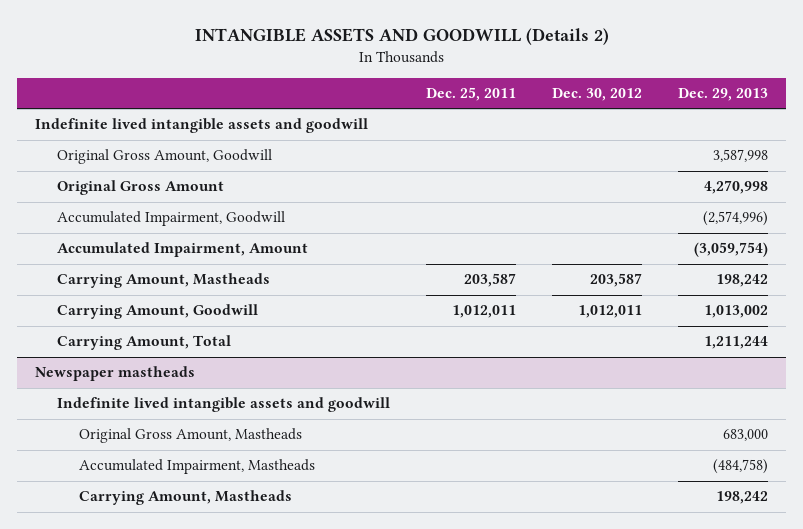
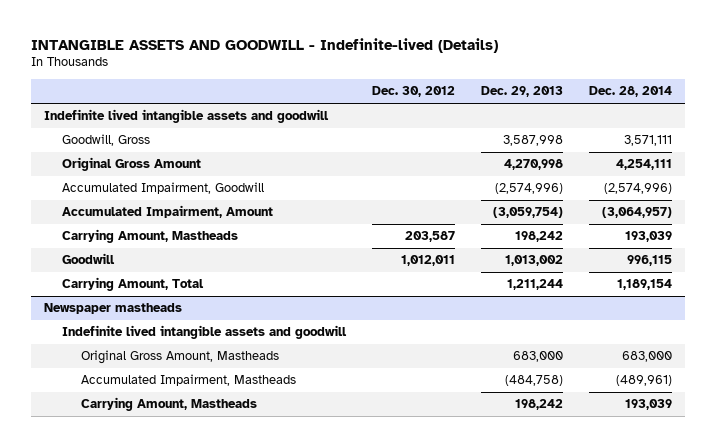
- INTANGIBLE ASSETS AND GOODWILL (Details 2)
+ INTANGIBLE ASSETS AND GOODWILL - Indefinite-lived (Details)
- | Dec. 25, 2011 | Dec. 30, 2012 | Dec. 29, 2013
+ | Dec. 30, 2012 | Dec. 29, 2013 | Dec. 28, 2014
- Original Gross Amount, Goodwill | | | 3,587,998
+ Goodwill, Gross | | 3,587,998 | 3,571,111
- Carrying Amount, Goodwill | 1,012,011 | 1,012,011 | 1,013,002
+ Goodwill | 1,012,011 | 1,013,002 | 996,115

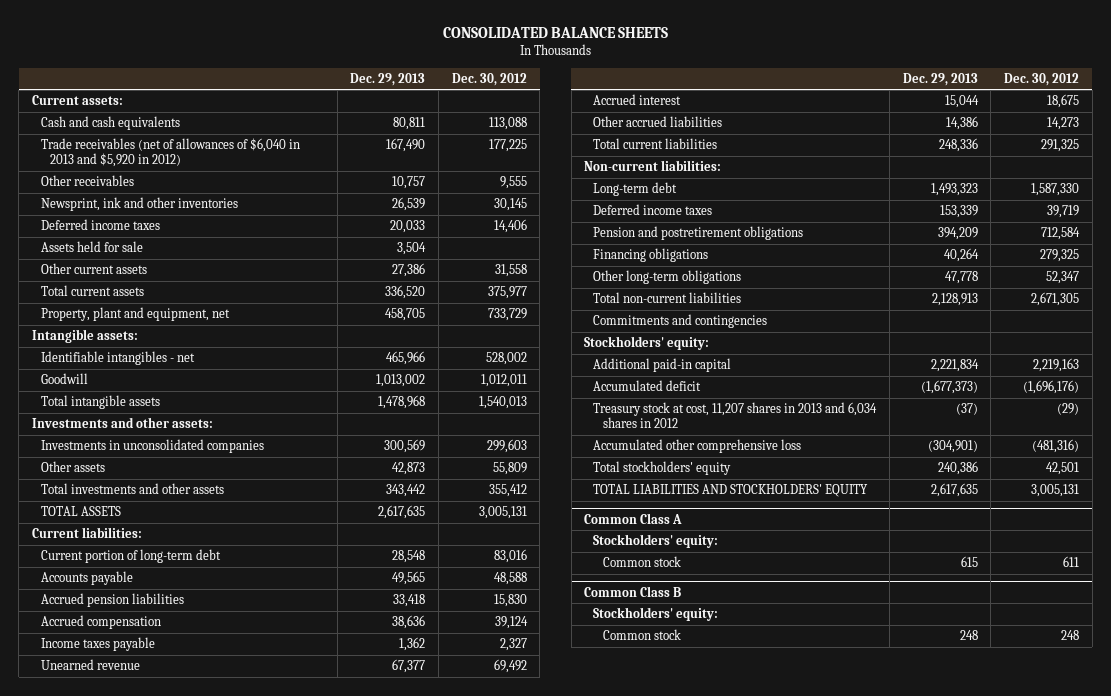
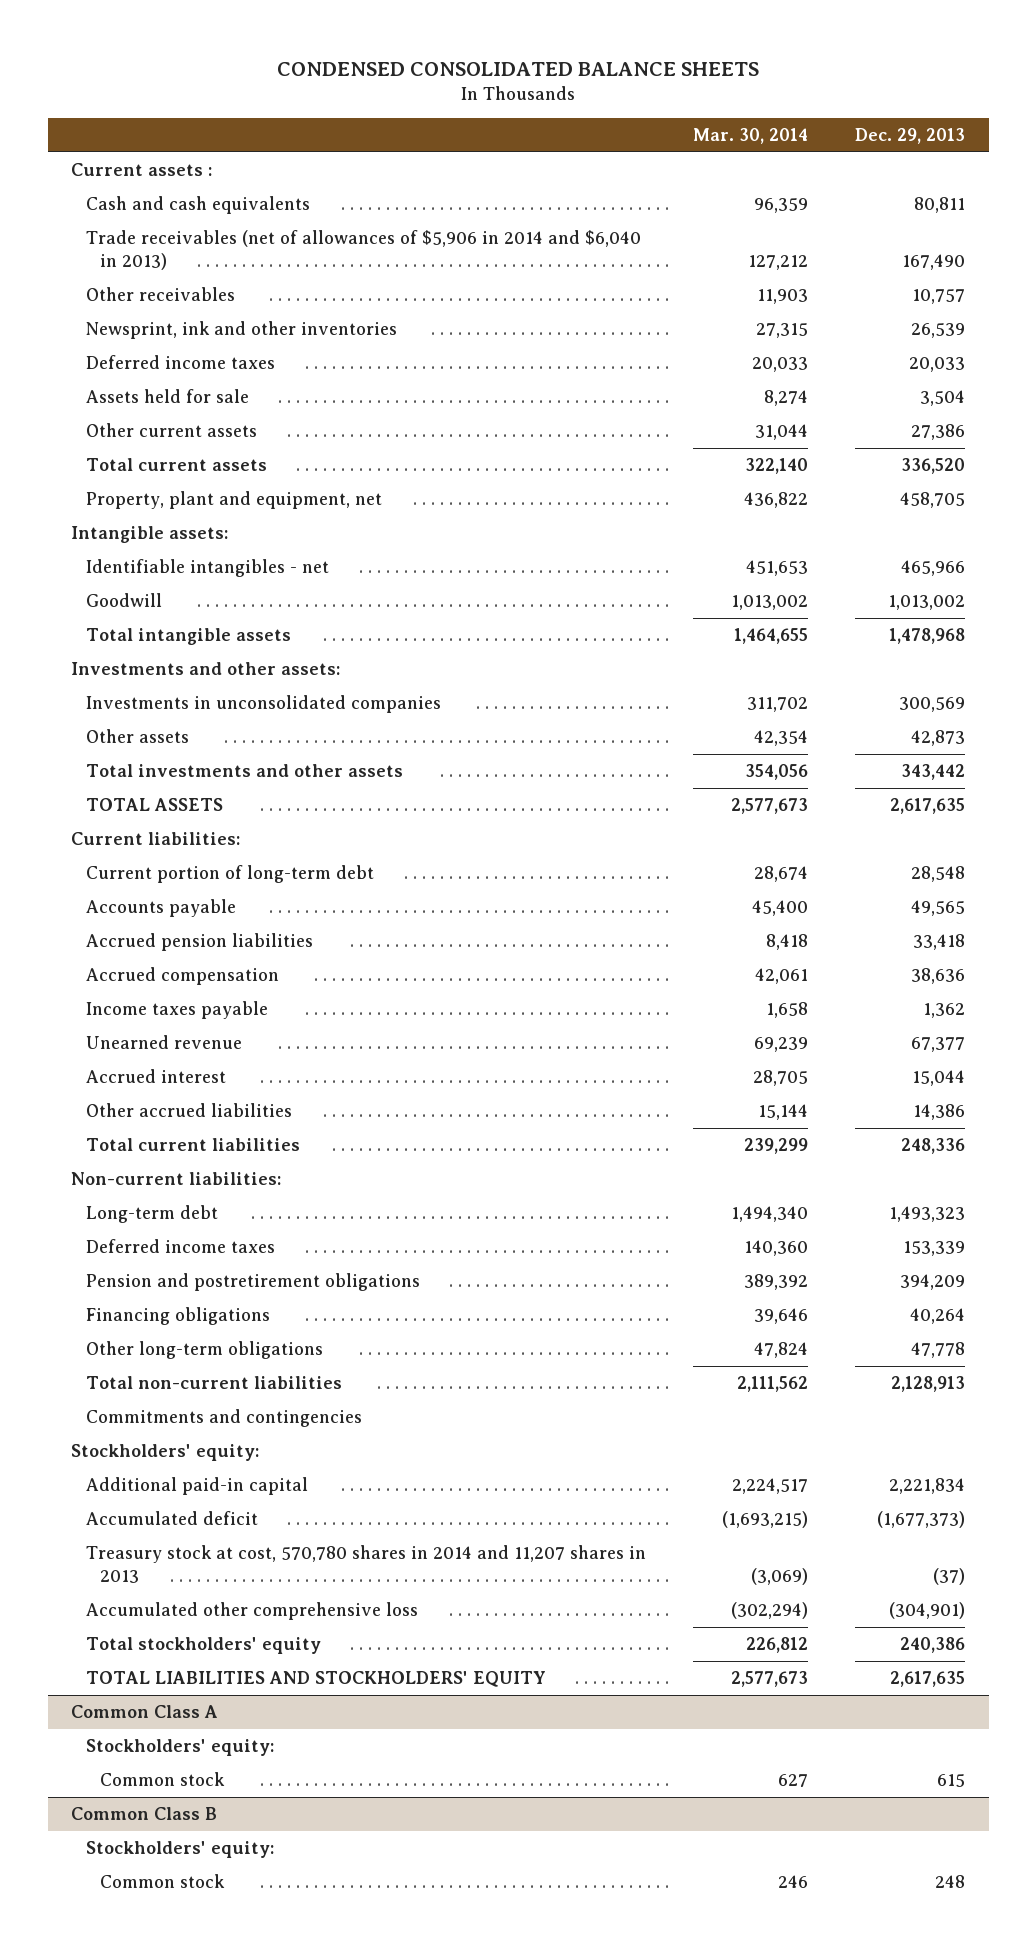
- CONSOLIDATED BALANCE SHEETS
+ CONDENSED CONSOLIDATED BALANCE SHEETS
- | Dec. 29, 2013 | Dec. 30, 2012
+ | Mar. 30, 2014 | Dec. 29, 2013
- Current assets:
+ Current assets :
- Trade receivables (net of allowances of $6,040 in 2013 and $5,920 in 2012) | 167,490 | 177,225
+ Trade receivables (net of allowances of $5,906 in 2014 and $6,040 in 2013) | 127,212 | 167,490
- Treasury stock at cost, 11,207 shares in 2013 and 6,034 shares in 2012 | (37) | (29)
+ Treasury stock at cost, 570,780 shares in 2014 and 11,207 shares in 2013 | (3,069) | (37)

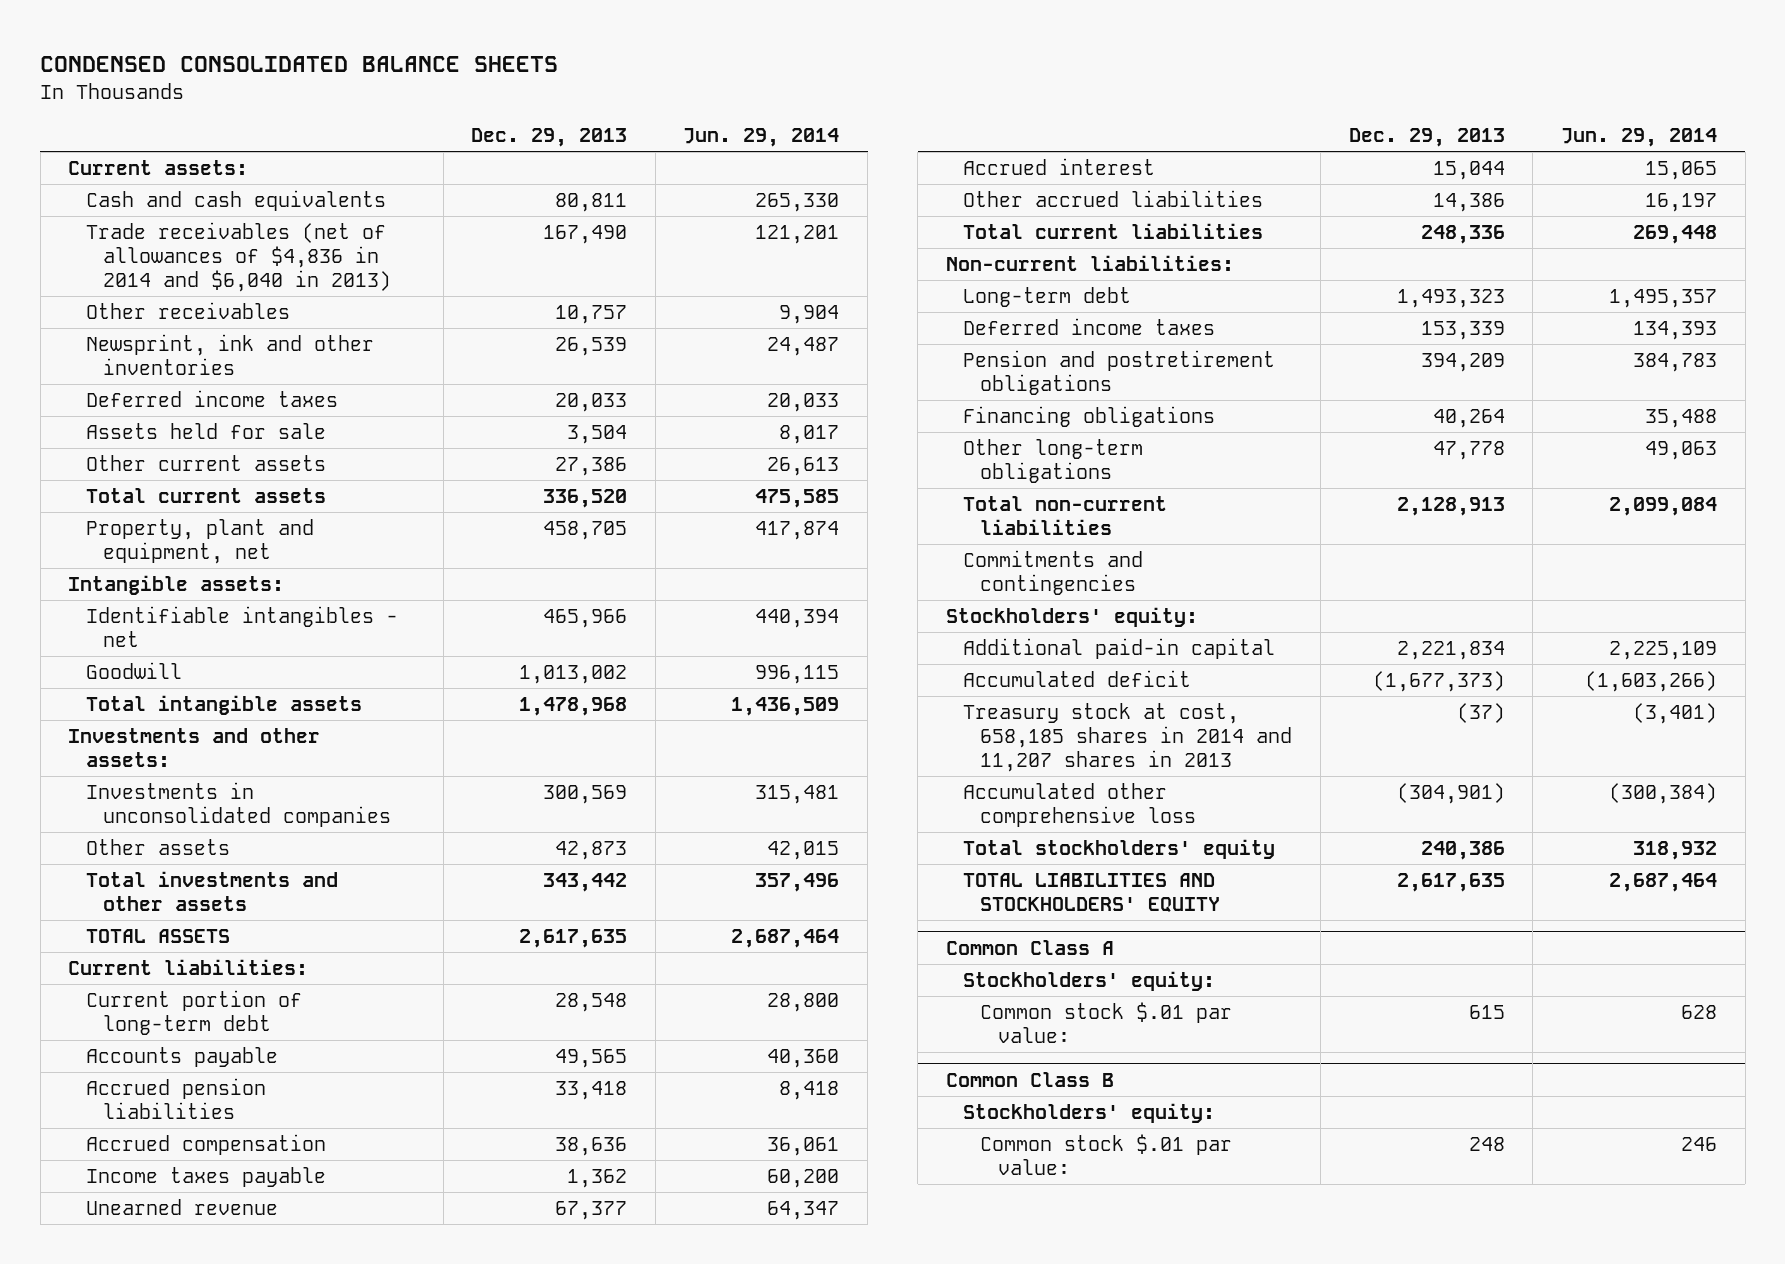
- | Mar. 30, 2014 | Dec. 29, 2013
+ | Dec. 29, 2013 | Jun. 29, 2014
- Current assets :
+ Current assets:
- Trade receivables (net of allowances of $5,906 in 2014 and $6,040 in 2013) | 127,212 | 167,490
+ Trade receivables (net of allowances of $4,836 in 2014 and $6,040 in 2013) | 167,490 | 121,201
- Treasury stock at cost, 570,780 shares in 2014 and 11,207 shares in 2013 | (3,069) | (37)
+ Treasury stock at cost, 658,185 shares in 2014 and 11,207 shares in 2013 | (37) | (3,401)
@ Common Class A
- Common stock | 627 | 615
+ Common stock $.01 par value: | 615 | 628
@ Common Class B
- Common stock | 246 | 248
+ Common stock $.01 par value: | 248 | 246

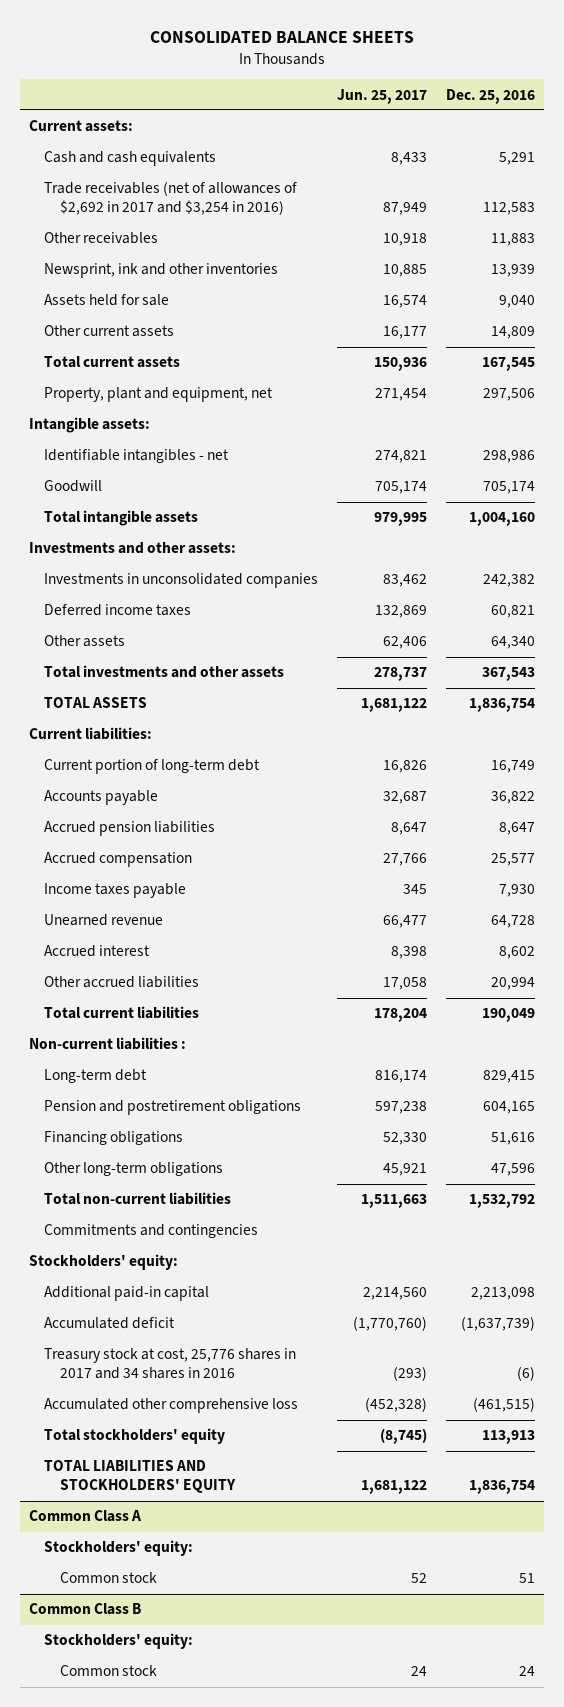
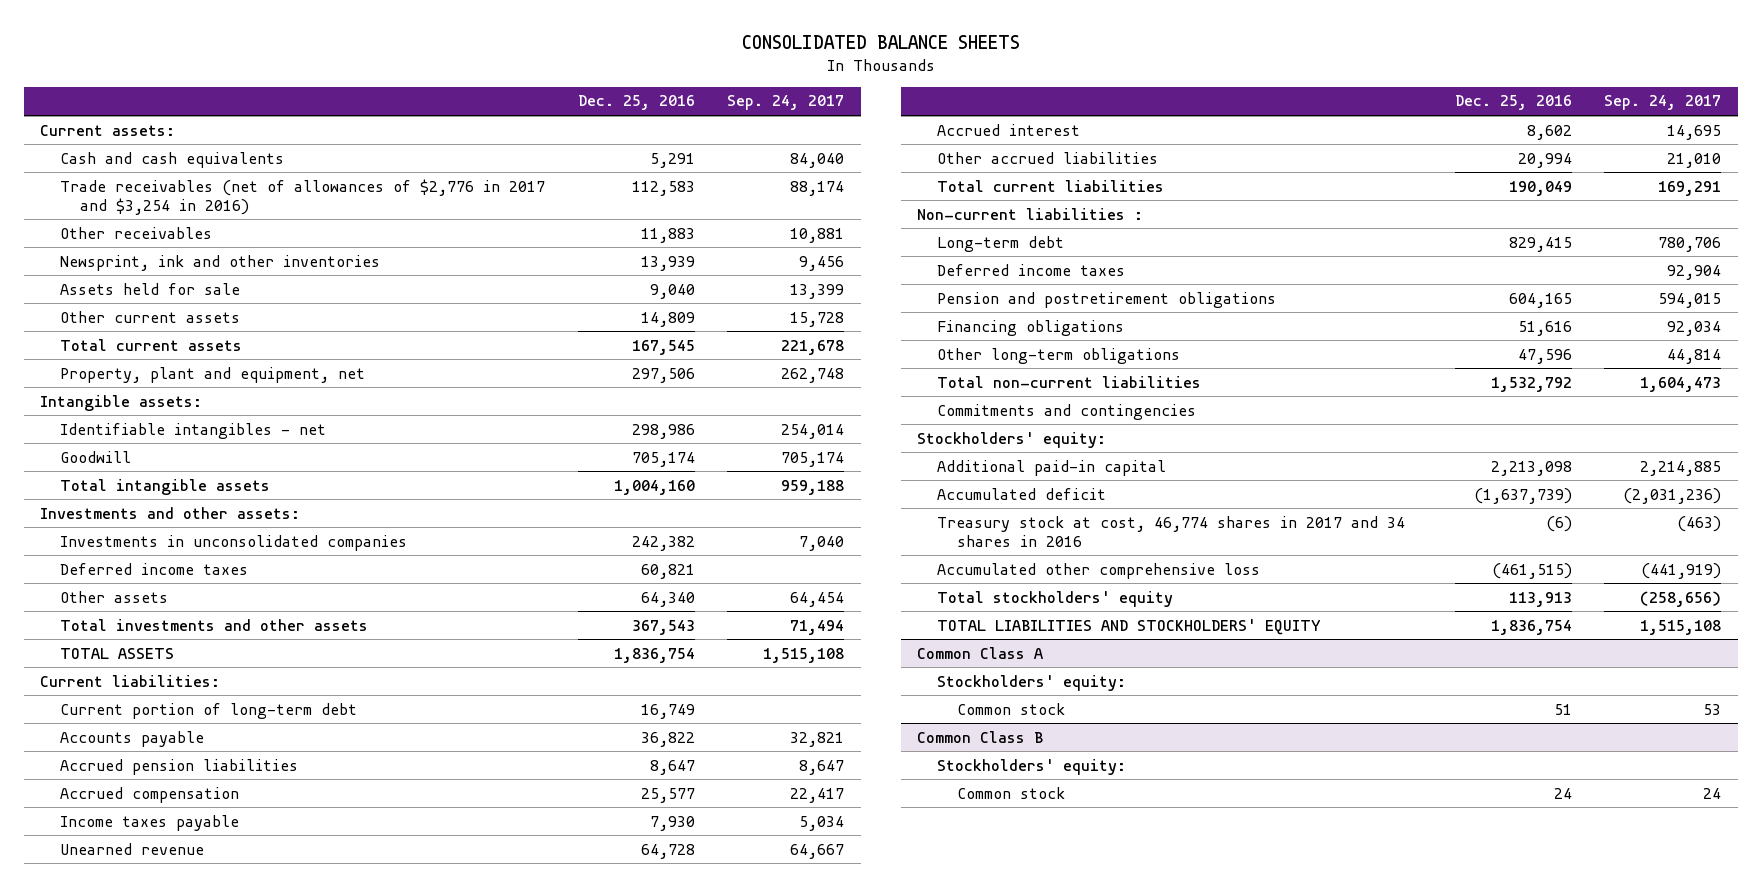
- | Jun. 25, 2017 | Dec. 25, 2016
+ | Dec. 25, 2016 | Sep. 24, 2017
- Trade receivables (net of allowances of $2,692 in 2017 and $3,254 in 2016) | 87,949 | 112,583
+ Trade receivables (net of allowances of $2,776 in 2017 and $3,254 in 2016) | 112,583 | 88,174
+ Deferred income taxes | | 92,904
- Treasury stock at cost, 25,776 shares in 2017 and 34 shares in 2016 | (293) | (6)
+ Treasury stock at cost, 46,774 shares in 2017 and 34 shares in 2016 | (6) | (463)

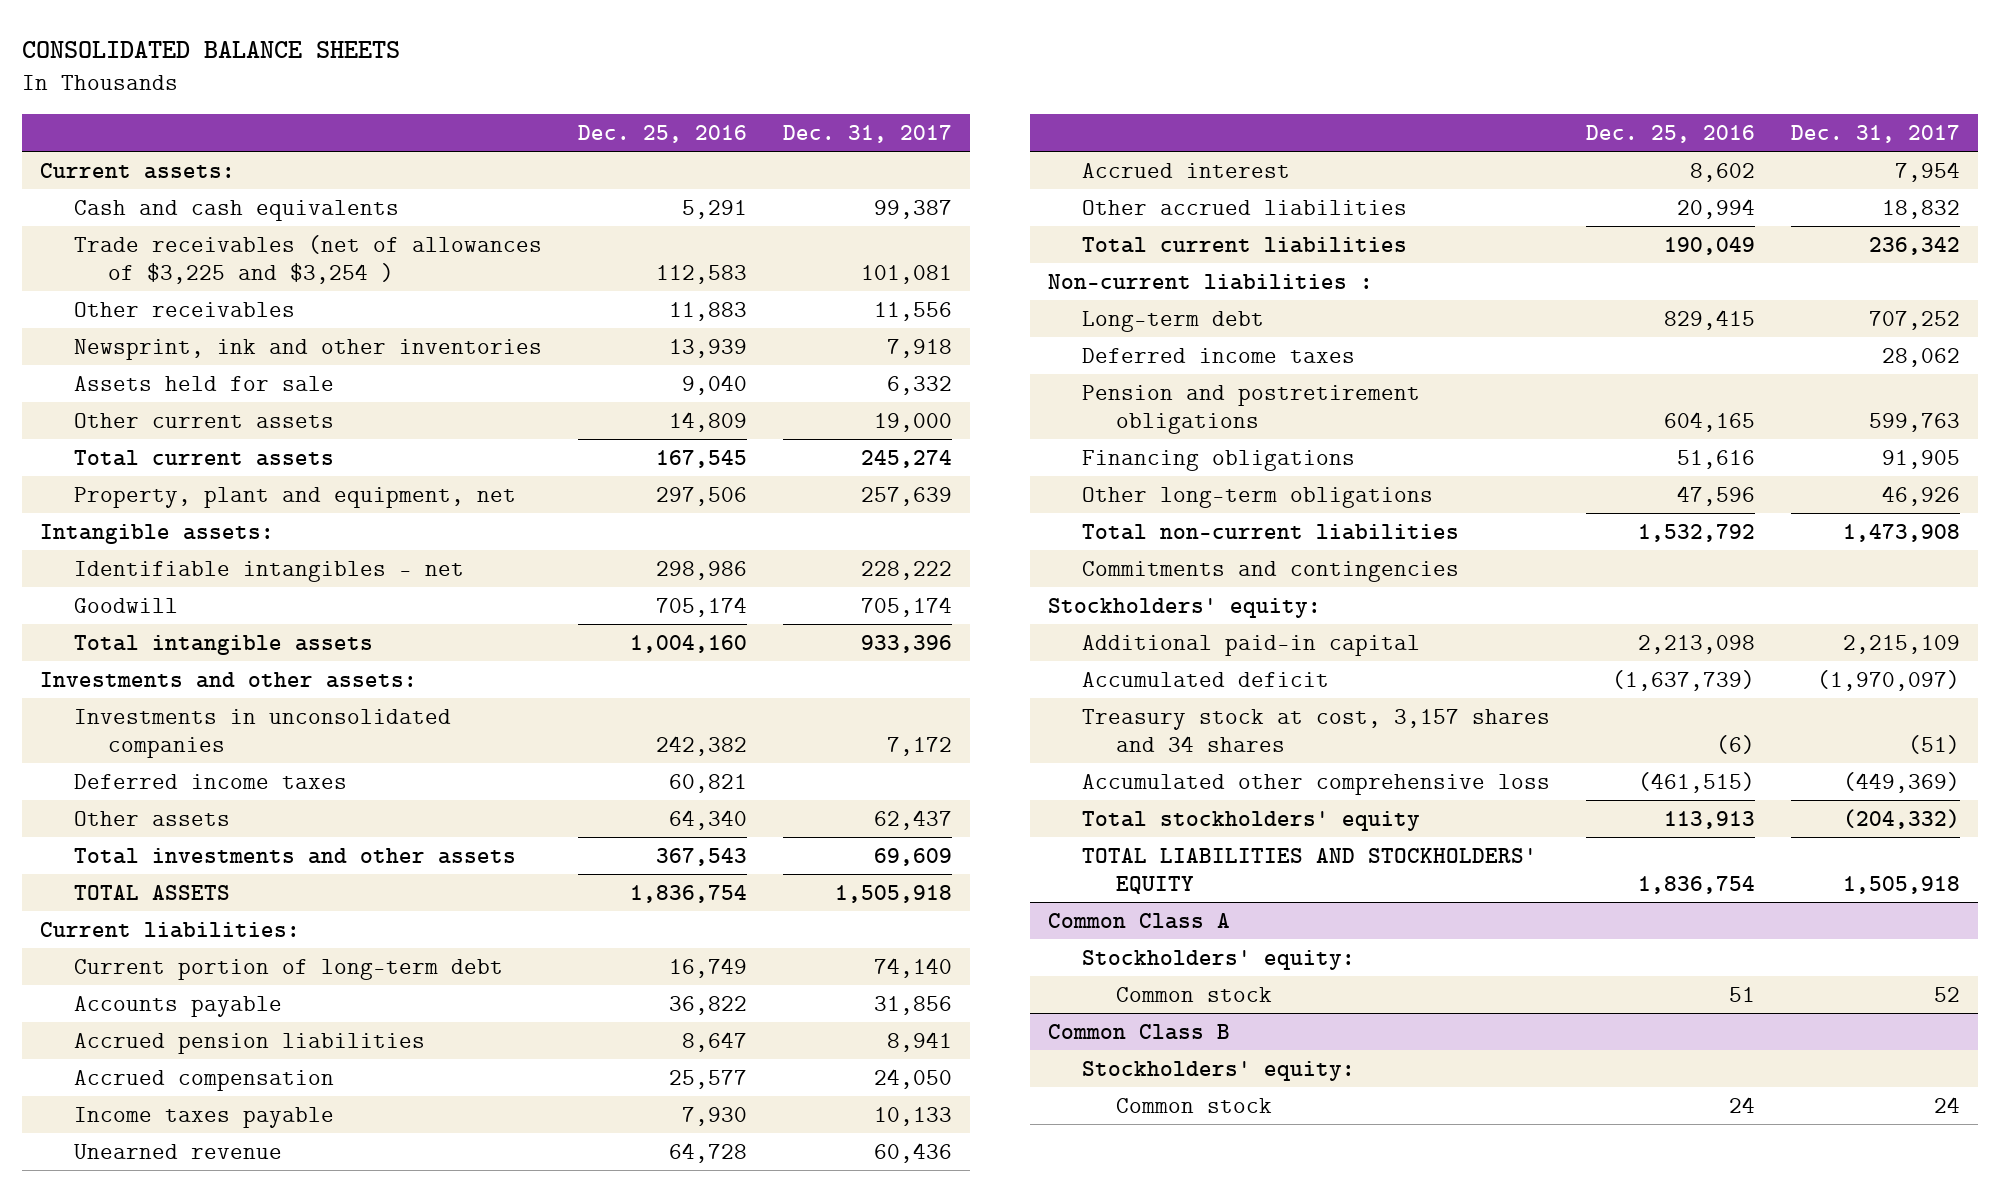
- | Dec. 25, 2016 | Sep. 24, 2017
+ | Dec. 25, 2016 | Dec. 31, 2017
- Trade receivables (net of allowances of $2,776 in 2017 and $3,254 in 2016) | 112,583 | 88,174
+ Trade receivables (net of allowances of $3,225 and $3,254 ) | 112,583 | 101,081
- Treasury stock at cost, 46,774 shares in 2017 and 34 shares in 2016 | (6) | (463)
+ Treasury stock at cost, 3,157 shares and 34 shares | (6) | (51)

